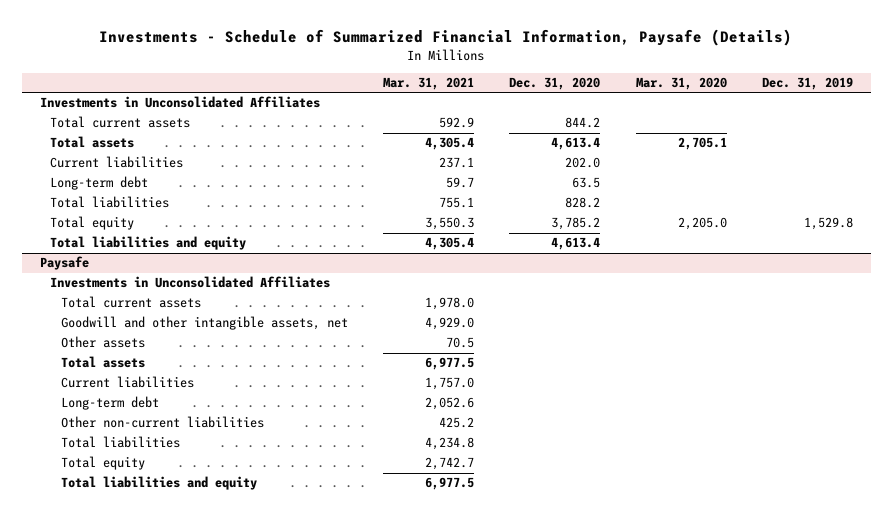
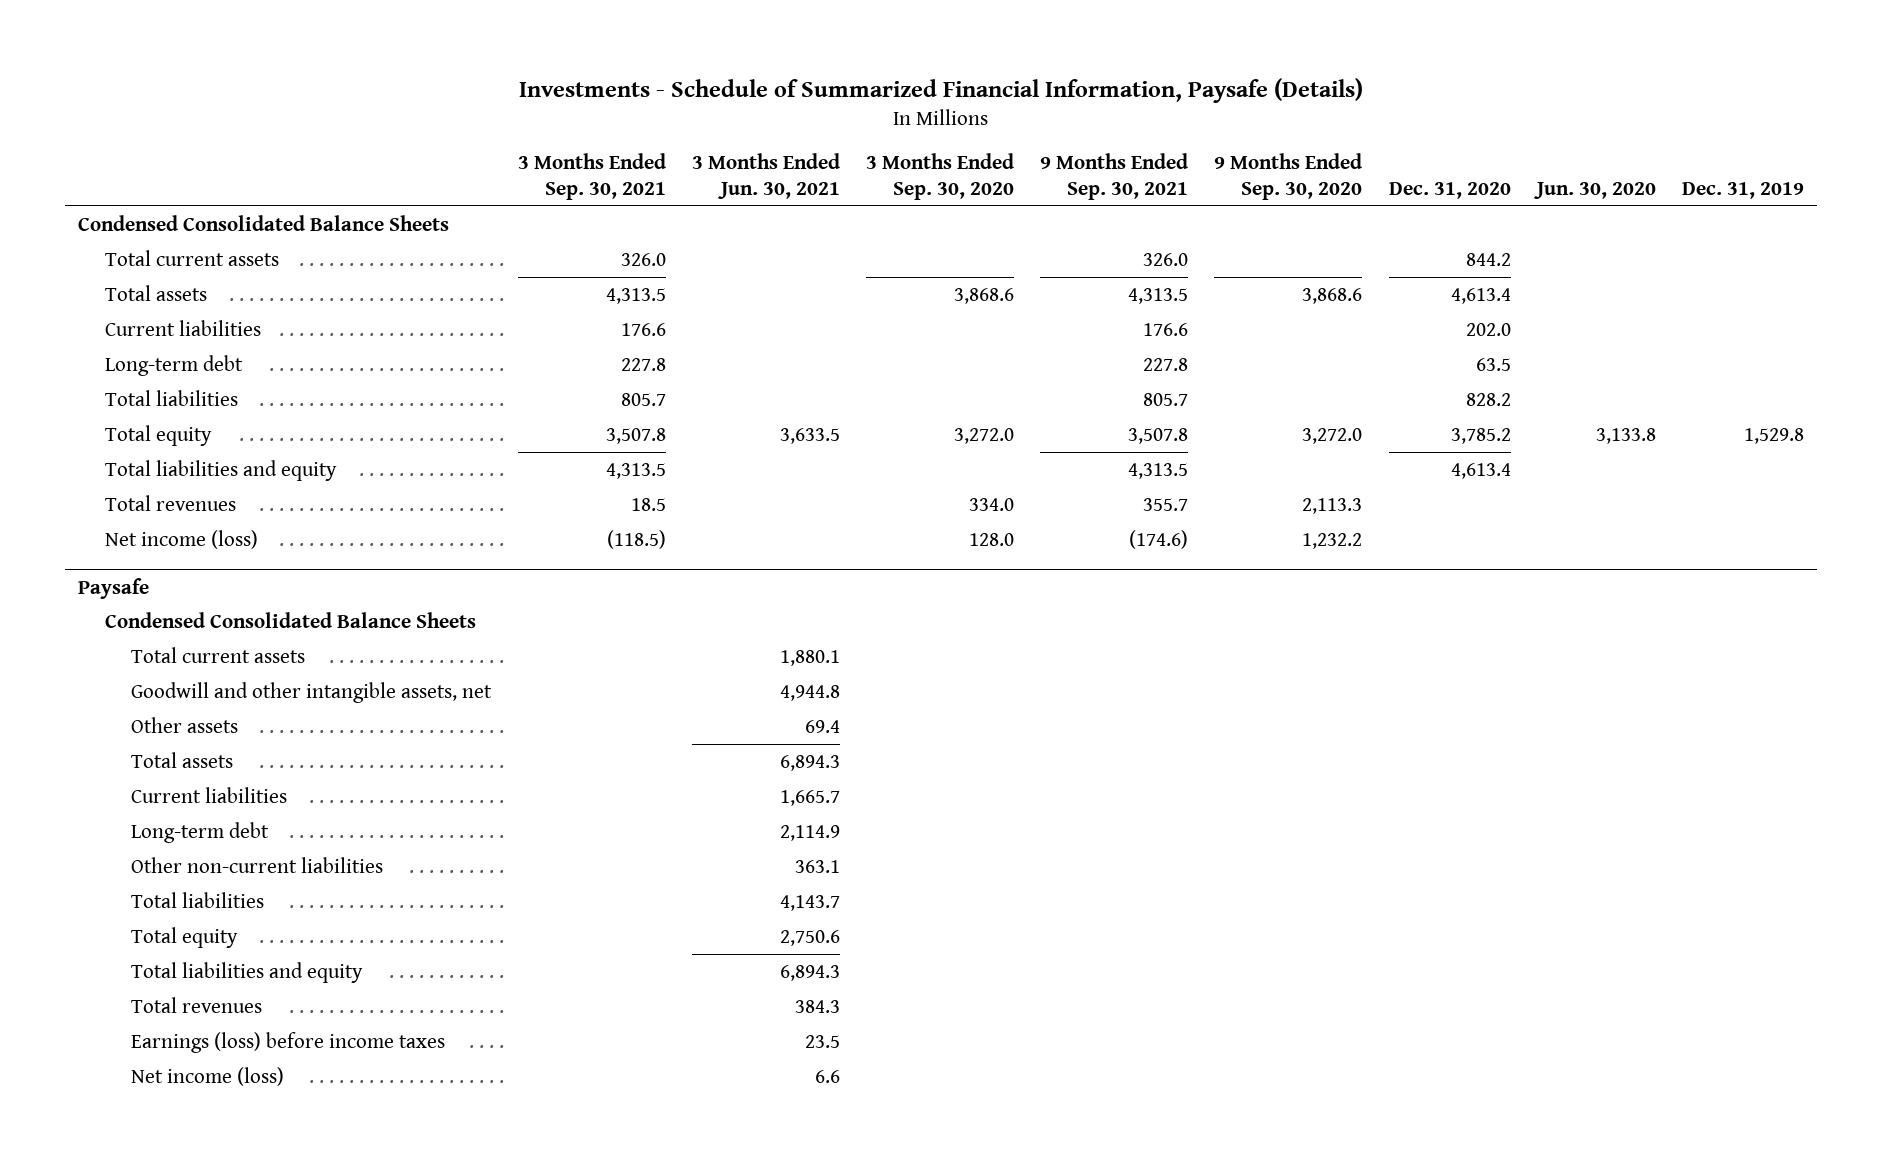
- | Mar. 31, 2021 | Dec. 31, 2020 | Mar. 31, 2020 | Dec. 31, 2019
+ | 3 Months Ended Sep. 30, 2021 | 3 Months Ended Jun. 30, 2021 | 3 Months Ended Sep. 30, 2020 | 9 Months Ended Sep. 30, 2021 | 9 Months Ended Sep. 30, 2020 | Dec. 31, 2020 | Jun. 30, 2020 | Dec. 31, 2019
- Investments in Unconsolidated Affiliates
+ Condensed Consolidated Balance Sheets
+ Total revenues | 18.5 | | 334.0 | 355.7 | 2,113.3 | | |
+ Net income (loss) | (118.5) | | 128.0 | (174.6) | 1,232.2 | | |
@ Paysafe
- Investments in Unconsolidated Affiliates
+ Condensed Consolidated Balance Sheets
+ Total revenues | | 384.3 | | | | | |
+ Earnings (loss) before income taxes | | 23.5 | | | | | |
+ Net income (loss) | | 6.6 | | | | | |

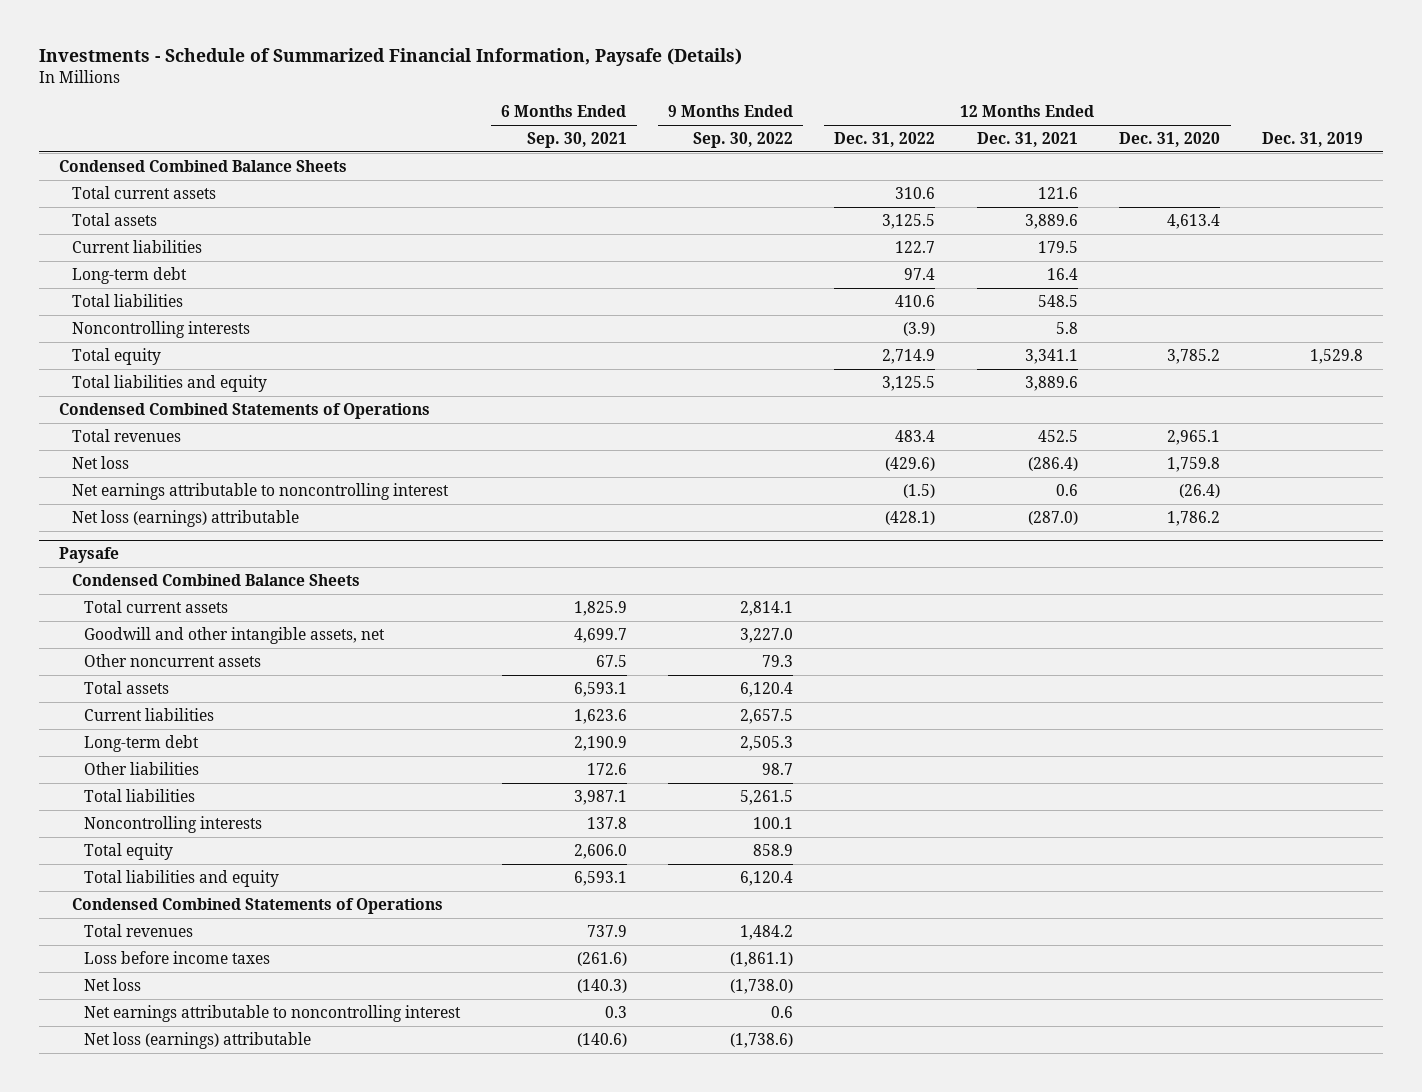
- | 3 Months Ended Sep. 30, 2021 | 3 Months Ended Jun. 30, 2021 | 3 Months Ended Sep. 30, 2020 | 9 Months Ended Sep. 30, 2021 | 9 Months Ended Sep. 30, 2020 | Dec. 31, 2020 | Jun. 30, 2020 | Dec. 31, 2019
+ | 6 Months Ended Sep. 30, 2021 | 9 Months Ended Sep. 30, 2022 | 12 Months Ended Dec. 31, 2022 | 12 Months Ended Dec. 31, 2021 | 12 Months Ended Dec. 31, 2020 | Dec. 31, 2019
- Condensed Consolidated Balance Sheets
+ Condensed Combined Balance Sheets
+ Noncontrolling interests | | | (3.9) | 5.8 | |
+ Condensed Combined Statements of Operations
- Net income (loss) | (118.5) | | 128.0 | (174.6) | 1,232.2 | | |
+ Net loss | | | (429.6) | (286.4) | 1,759.8 |
+ Net earnings attributable to noncontrolling interest | | | (1.5) | 0.6 | (26.4) |
+ Net loss (earnings) attributable | | | (428.1) | (287.0) | 1,786.2 |
@ Paysafe
- Condensed Consolidated Balance Sheets
+ Condensed Combined Balance Sheets
- Other assets | | 69.4 | | | | | |
+ Other noncurrent assets | 67.5 | 79.3 | | | |
- Other non-current liabilities | | 363.1 | | | | | |
+ Other liabilities | 172.6 | 98.7 | | | |
+ Noncontrolling interests | 137.8 | 100.1 | | | |
+ Condensed Combined Statements of Operations
- Earnings (loss) before income taxes | | 23.5 | | | | | |
- Net income (loss) | | 6.6 | | | | | |
+ Loss before income taxes | (261.6) | (1,861.1) | | | |
+ Net loss | (140.3) | (1,738.0) | | | |
+ Net earnings attributable to noncontrolling interest | 0.3 | 0.6 | | | |
+ Net loss (earnings) attributable | (140.6) | (1,738.6) | | | |

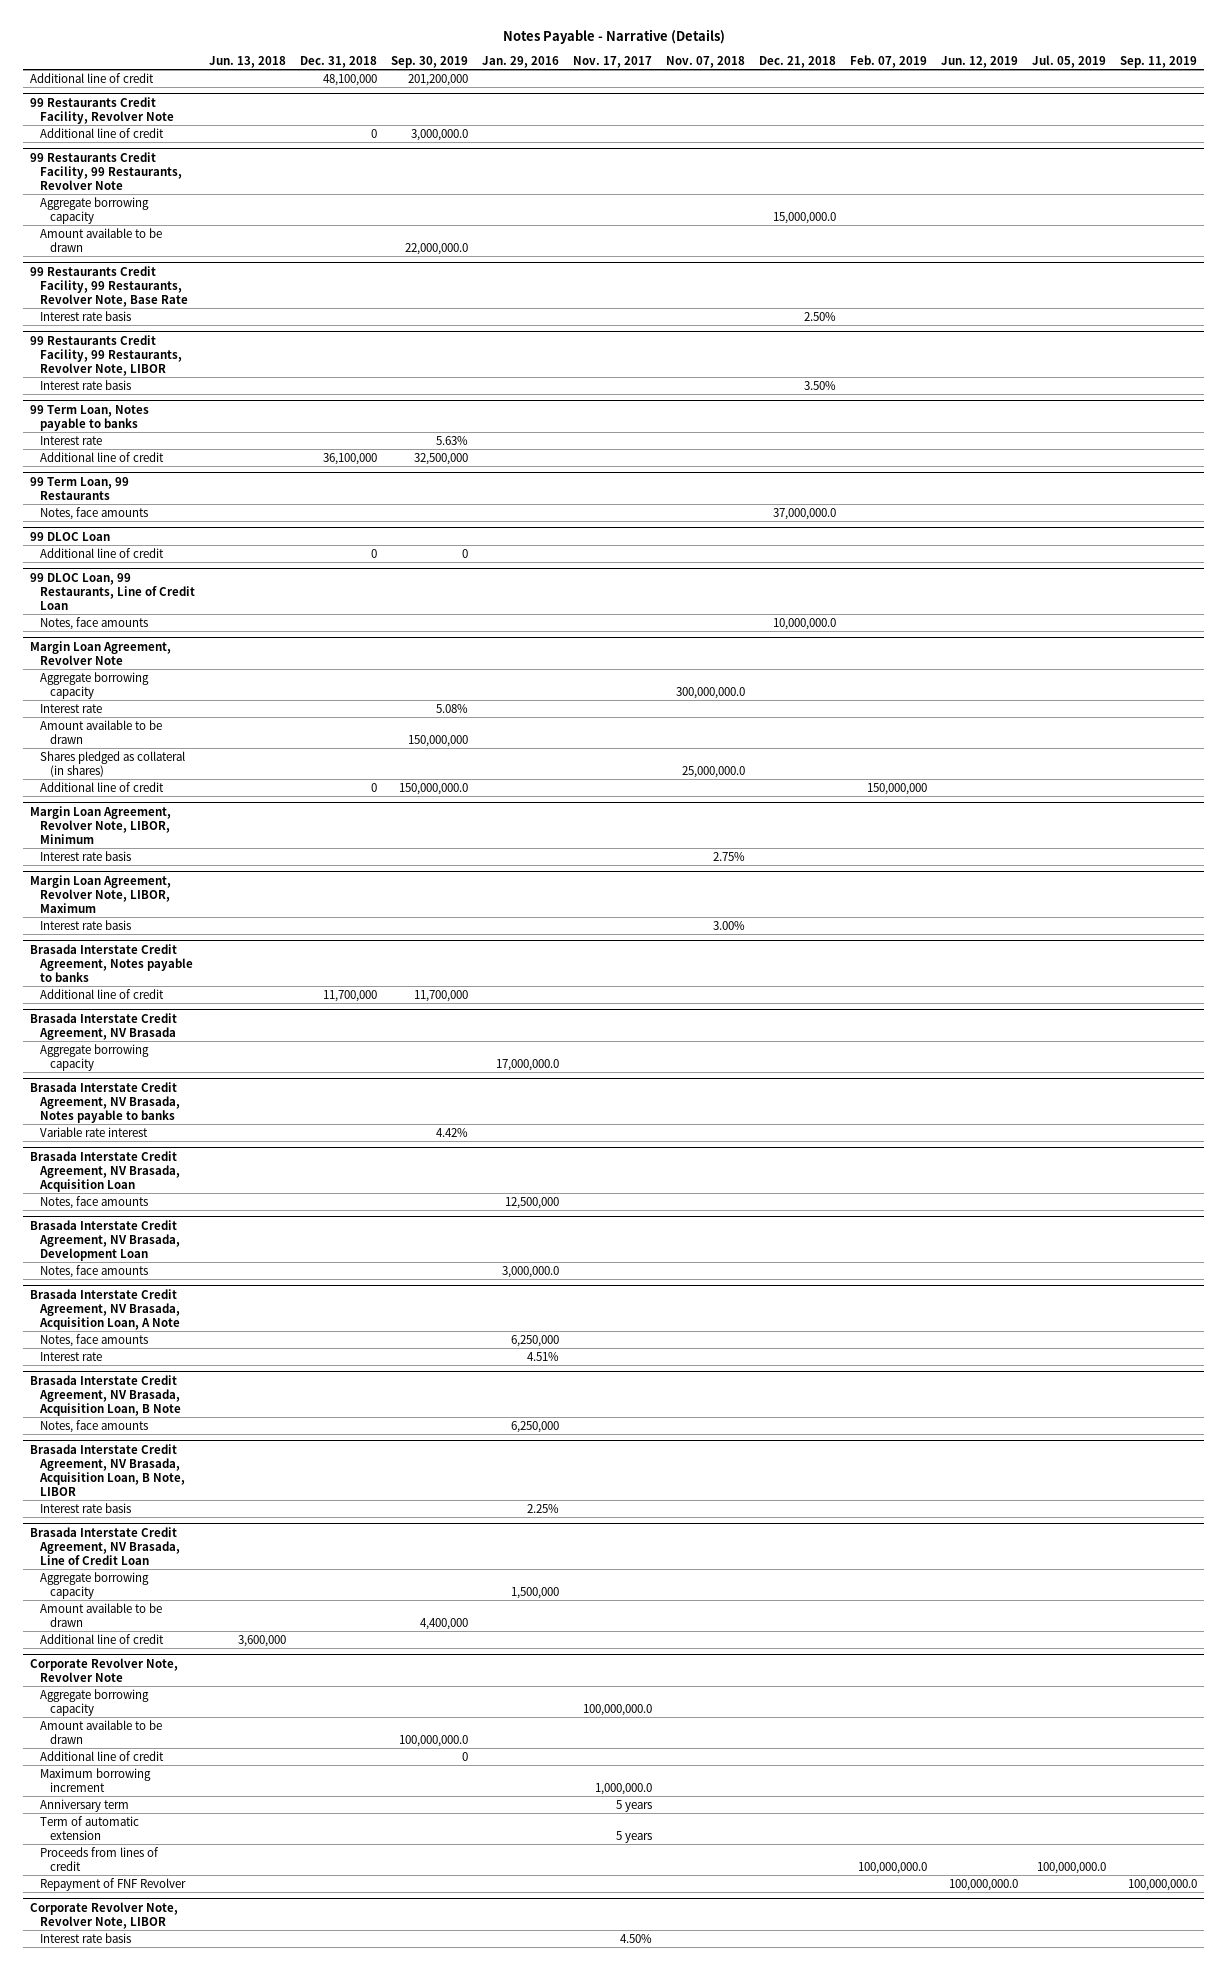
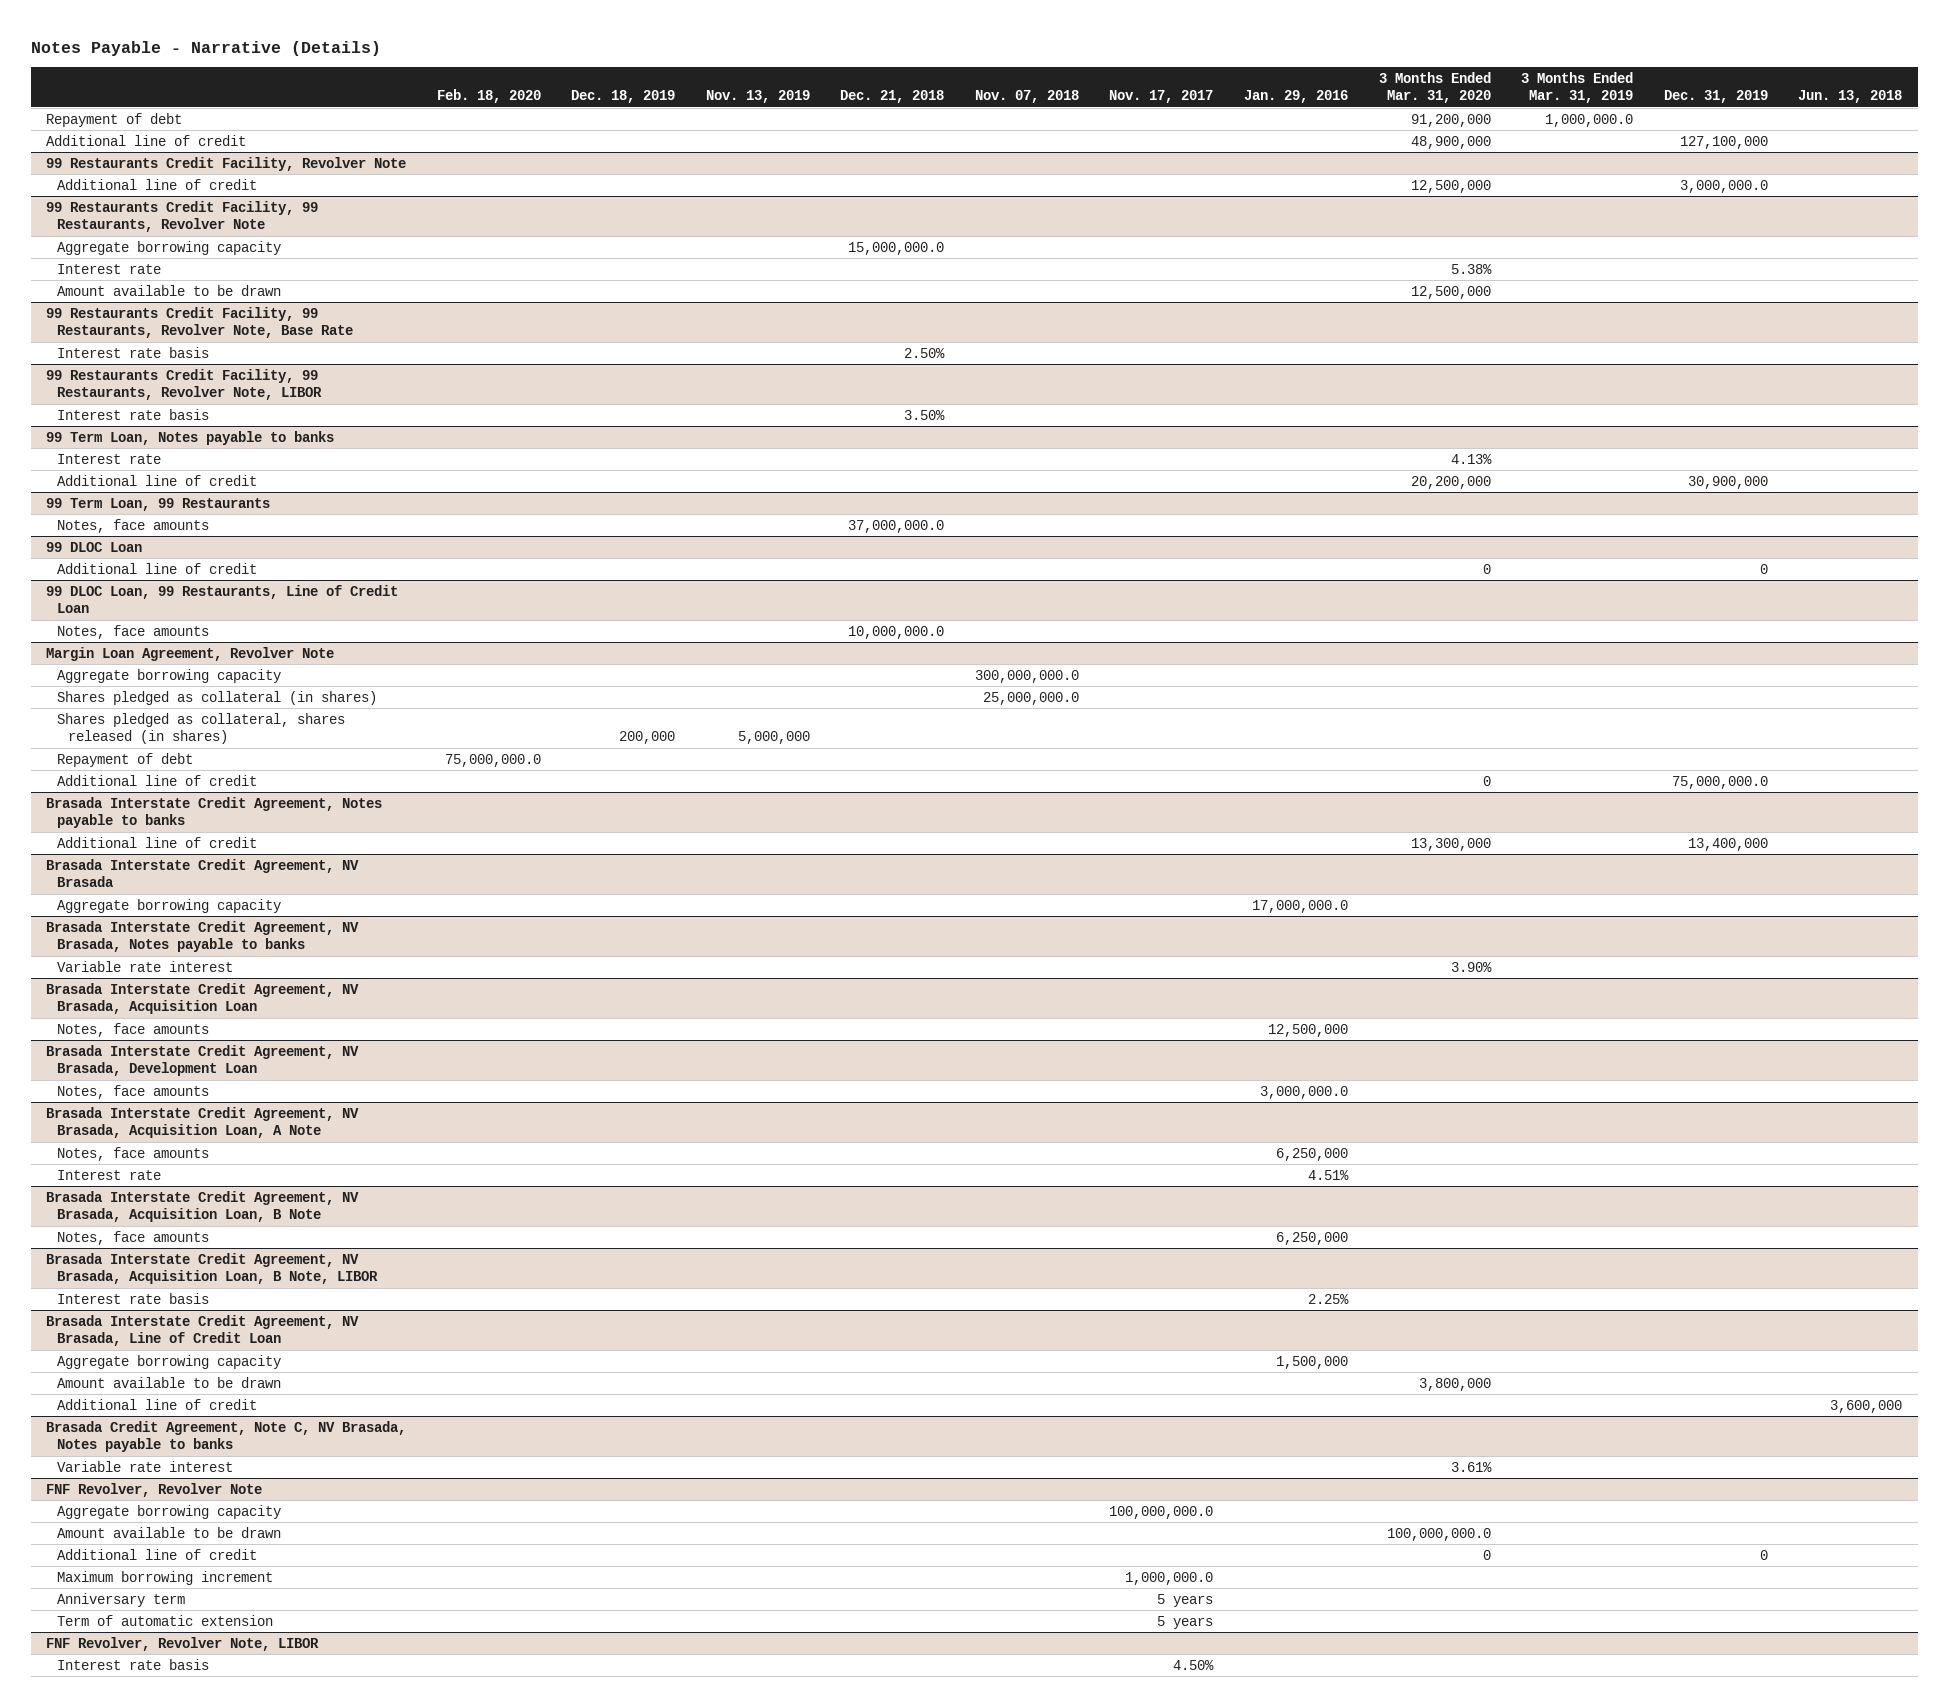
- | Jun. 13, 2018 | Dec. 31, 2018 | Sep. 30, 2019 | Jan. 29, 2016 | Nov. 17, 2017 | Nov. 07, 2018 | Dec. 21, 2018 | Feb. 07, 2019 | Jun. 12, 2019 | Jul. 05, 2019 | Sep. 11, 2019
+ | Feb. 18, 2020 | Dec. 18, 2019 | Nov. 13, 2019 | Dec. 21, 2018 | Nov. 07, 2018 | Nov. 17, 2017 | Jan. 29, 2016 | 3 Months Ended Mar. 31, 2020 | 3 Months Ended Mar. 31, 2019 | Dec. 31, 2019 | Jun. 13, 2018
+ Repayment of debt | | | | | | | | 91,200,000 | 1,000,000.0 | |
@ 99 Restaurants Credit Facility, 99 Restaurants, Revolver Note
+ Interest rate | | | | | | | | 5.38% | | |
@ Margin Loan Agreement, Revolver Note
- Interest rate | | | 5.08% | | | | | | | |
- Amount available to be drawn | | | 150,000,000 | | | | | | | |
+ Shares pledged as collateral, shares released (in shares) | | 200,000 | 5,000,000 | | | | | | | |
+ Repayment of debt | 75,000,000.0 | | | | | | | | | |
- Margin Loan Agreement, Revolver Note, LIBOR, Minimum
- Interest rate basis | | | | | | 2.75% | | | | |
- Margin Loan Agreement, Revolver Note, LIBOR, Maximum
- Interest rate basis | | | | | | 3.00% | | | | |
- Corporate Revolver Note, Revolver Note
+ Brasada Credit Agreement, Note C, NV Brasada, Notes payable to banks
+ Variable rate interest | | | | | | | | 3.61% | | |
+ FNF Revolver, Revolver Note
- Proceeds from lines of credit | | | | | | | | 100,000,000.0 | | 100,000,000.0 |
- Repayment of FNF Revolver | | | | | | | | | 100,000,000.0 | | 100,000,000.0
- Corporate Revolver Note, Revolver Note, LIBOR
+ FNF Revolver, Revolver Note, LIBOR

